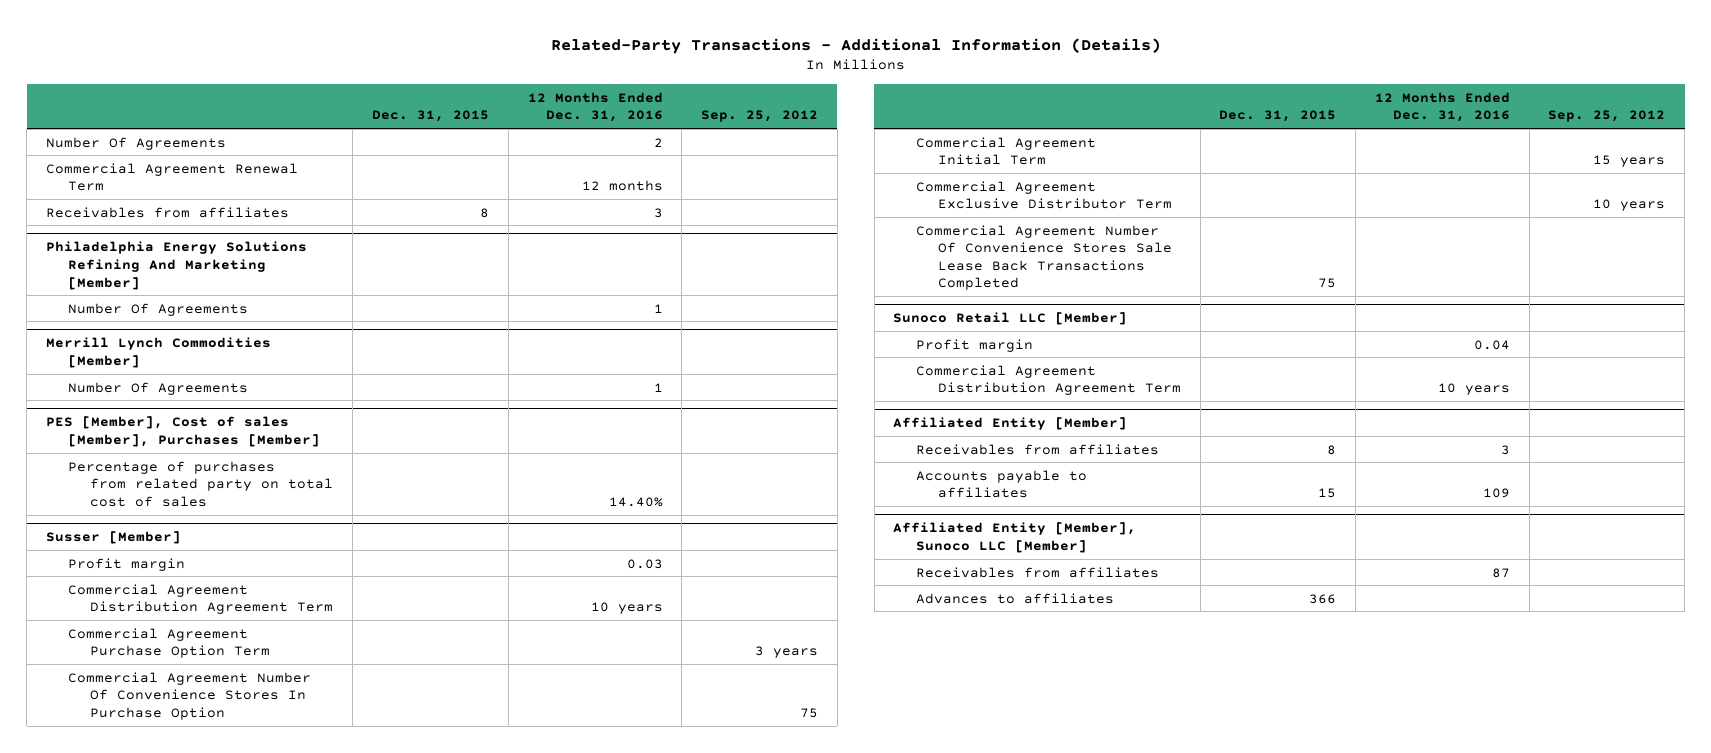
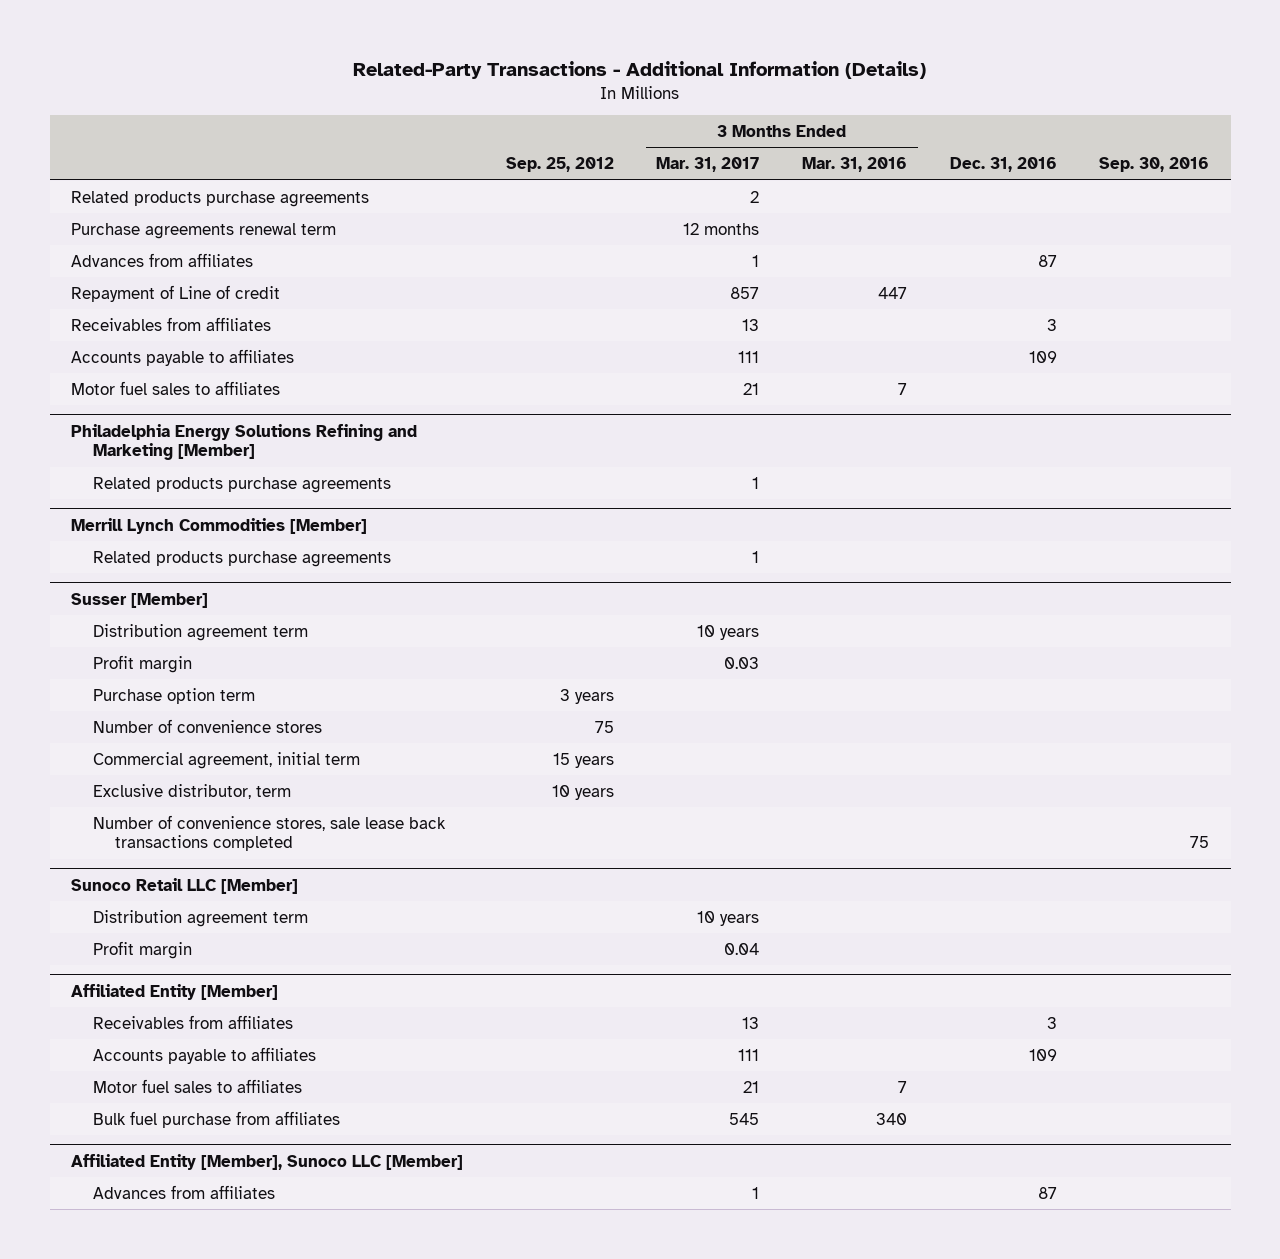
- | Dec. 31, 2015 | 12 Months Ended Dec. 31, 2016 | Sep. 25, 2012
+ | Sep. 25, 2012 | 3 Months Ended Mar. 31, 2017 | 3 Months Ended Mar. 31, 2016 | Dec. 31, 2016 | Sep. 30, 2016
- Number Of Agreements | | 2 |
- Commercial Agreement Renewal Term | | 12 months |
+ Related products purchase agreements | | 2 | | |
+ Purchase agreements renewal term | | 12 months | | |
+ Advances from affiliates | | 1 | | 87 |
+ Repayment of Line of credit | | 857 | 447 | |
- Philadelphia Energy Solutions Refining And Marketing [Member]
- Number Of Agreements | | 1 |
+ Accounts payable to affiliates | | 111 | | 109 |
+ Motor fuel sales to affiliates | | 21 | 7 | |
+ Philadelphia Energy Solutions Refining and Marketing [Member]
+ Related products purchase agreements | | 1 | | |
@ Merrill Lynch Commodities [Member]
- Number Of Agreements | | 1 |
- PES [Member], Cost of sales [Member], Purchases [Member]
- Percentage of purchases from related party on total cost of sales | | 14.40% |
@ Merrill Lynch Commodities [Member]
+ Related products purchase agreements | | 1 | | |
@ Susser [Member]
+ Distribution agreement term | | 10 years | | |
- Commercial Agreement Distribution Agreement Term | | 10 years |
- Commercial Agreement Purchase Option Term | | | 3 years
- Commercial Agreement Number Of Convenience Stores In Purchase Option | | | 75
- Commercial Agreement Initial Term | | | 15 years
- Commercial Agreement Exclusive Distributor Term | | | 10 years
- Commercial Agreement Number Of Convenience Stores Sale Lease Back Transactions Completed | 75 | |
+ Purchase option term | 3 years | | | |
+ Number of convenience stores | 75 | | | |
+ Commercial agreement, initial term | 15 years | | | |
+ Exclusive distributor, term | 10 years | | | |
+ Number of convenience stores, sale lease back transactions completed | | | | | 75
@ Sunoco Retail LLC [Member]
+ Distribution agreement term | | 10 years | | |
- Commercial Agreement Distribution Agreement Term | | 10 years |
@ Affiliated Entity [Member]
+ Motor fuel sales to affiliates | | 21 | 7 | |
+ Bulk fuel purchase from affiliates | | 545 | 340 | |
@ Affiliated Entity [Member], Sunoco LLC [Member]
- Receivables from affiliates | | 87 |
- Advances to affiliates | 366 | |
+ Advances from affiliates | | 1 | | 87 |

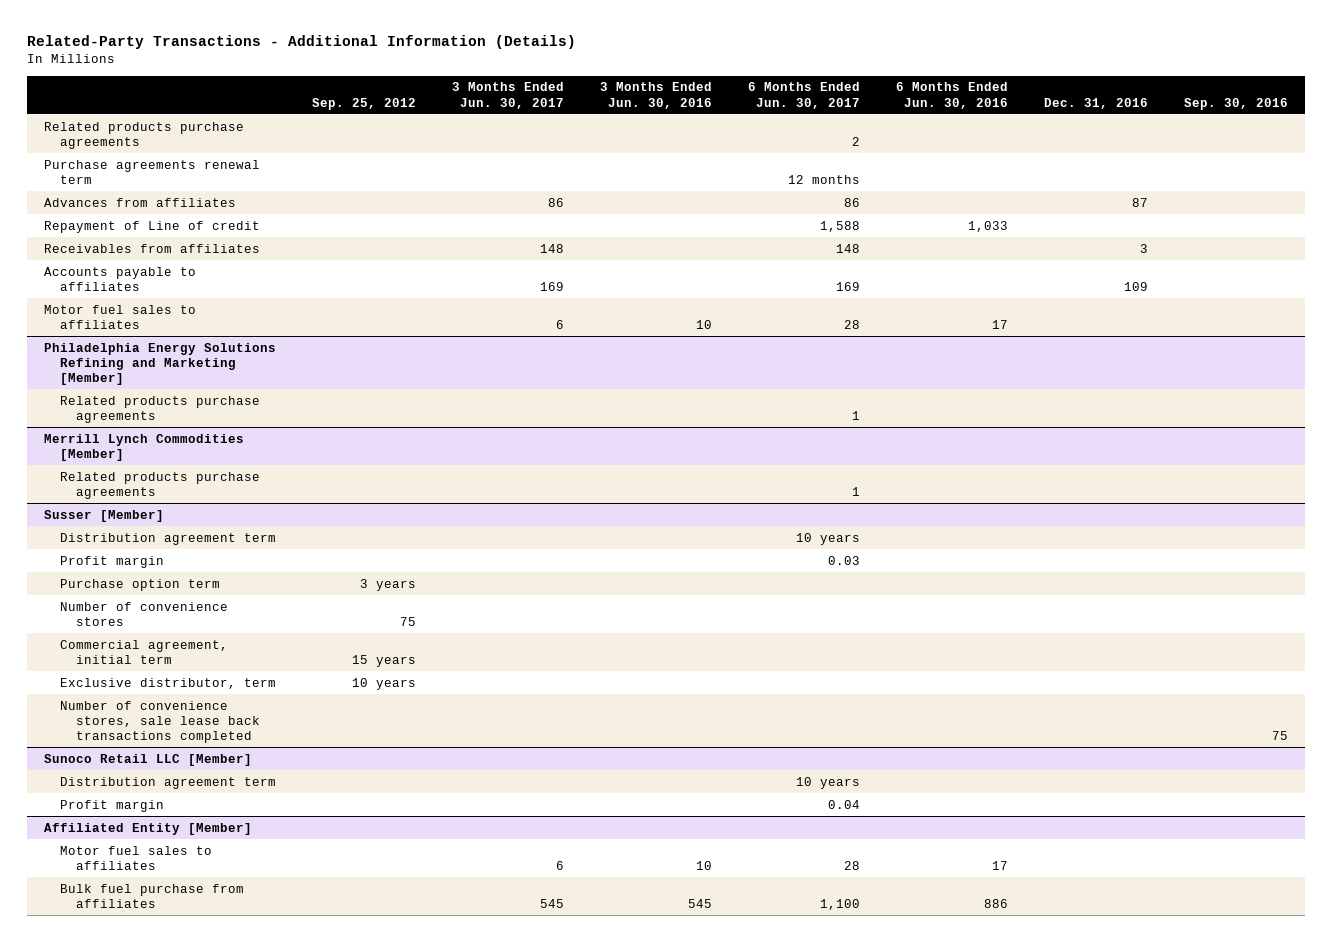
- | Sep. 25, 2012 | 3 Months Ended Mar. 31, 2017 | 3 Months Ended Mar. 31, 2016 | Dec. 31, 2016 | Sep. 30, 2016
+ | Sep. 25, 2012 | 3 Months Ended Jun. 30, 2017 | 3 Months Ended Jun. 30, 2016 | 6 Months Ended Jun. 30, 2017 | 6 Months Ended Jun. 30, 2016 | Dec. 31, 2016 | Sep. 30, 2016
@ Affiliated Entity [Member]
- Receivables from affiliates | | 13 | | 3 |
- Accounts payable to affiliates | | 111 | | 109 |
- Affiliated Entity [Member], Sunoco LLC [Member]
- Advances from affiliates | | 1 | | 87 |

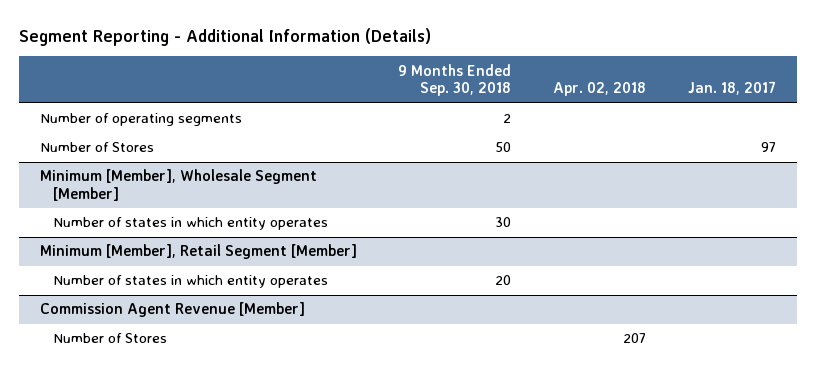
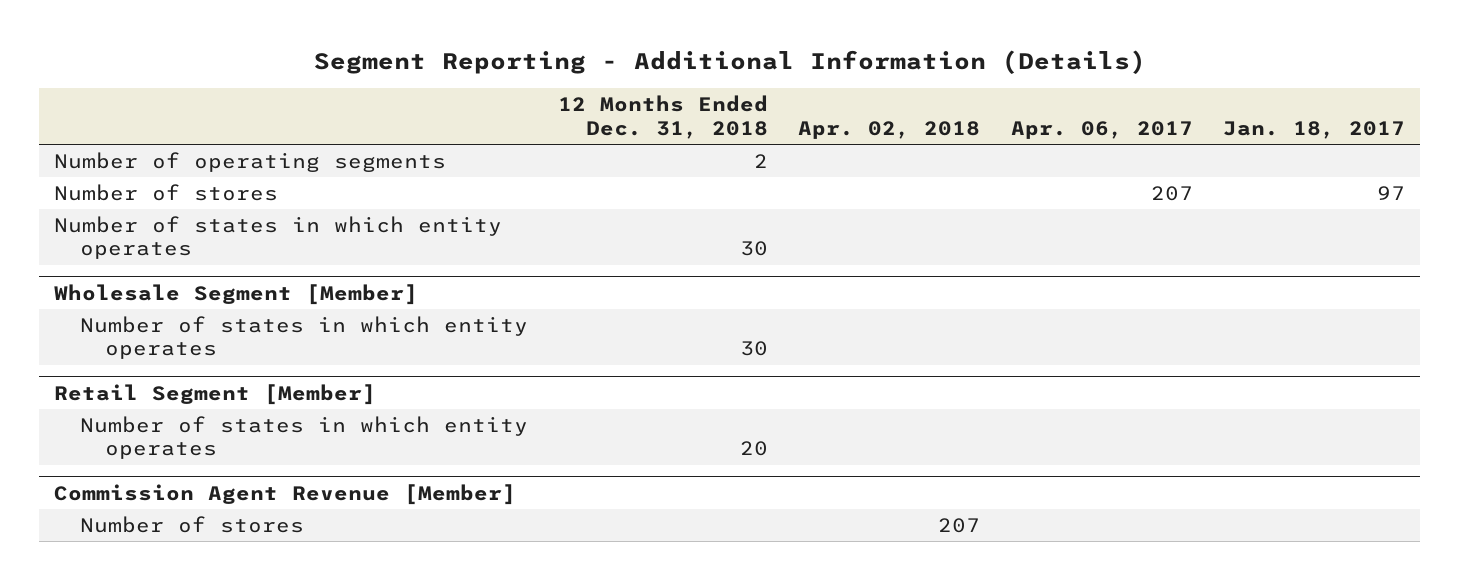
- | 9 Months Ended Sep. 30, 2018 | Apr. 02, 2018 | Jan. 18, 2017
+ | 12 Months Ended Dec. 31, 2018 | Apr. 02, 2018 | Apr. 06, 2017 | Jan. 18, 2017
- Number of Stores | 50 | | 97
- Minimum [Member], Wholesale Segment [Member]
+ Number of stores | | | 207 | 97
+ Number of states in which entity operates | 30 | | |
+ Wholesale Segment [Member]
- Minimum [Member], Retail Segment [Member]
+ Retail Segment [Member]
@ Commission Agent Revenue [Member]
- Number of Stores | | 207 |
+ Number of stores | | 207 | |

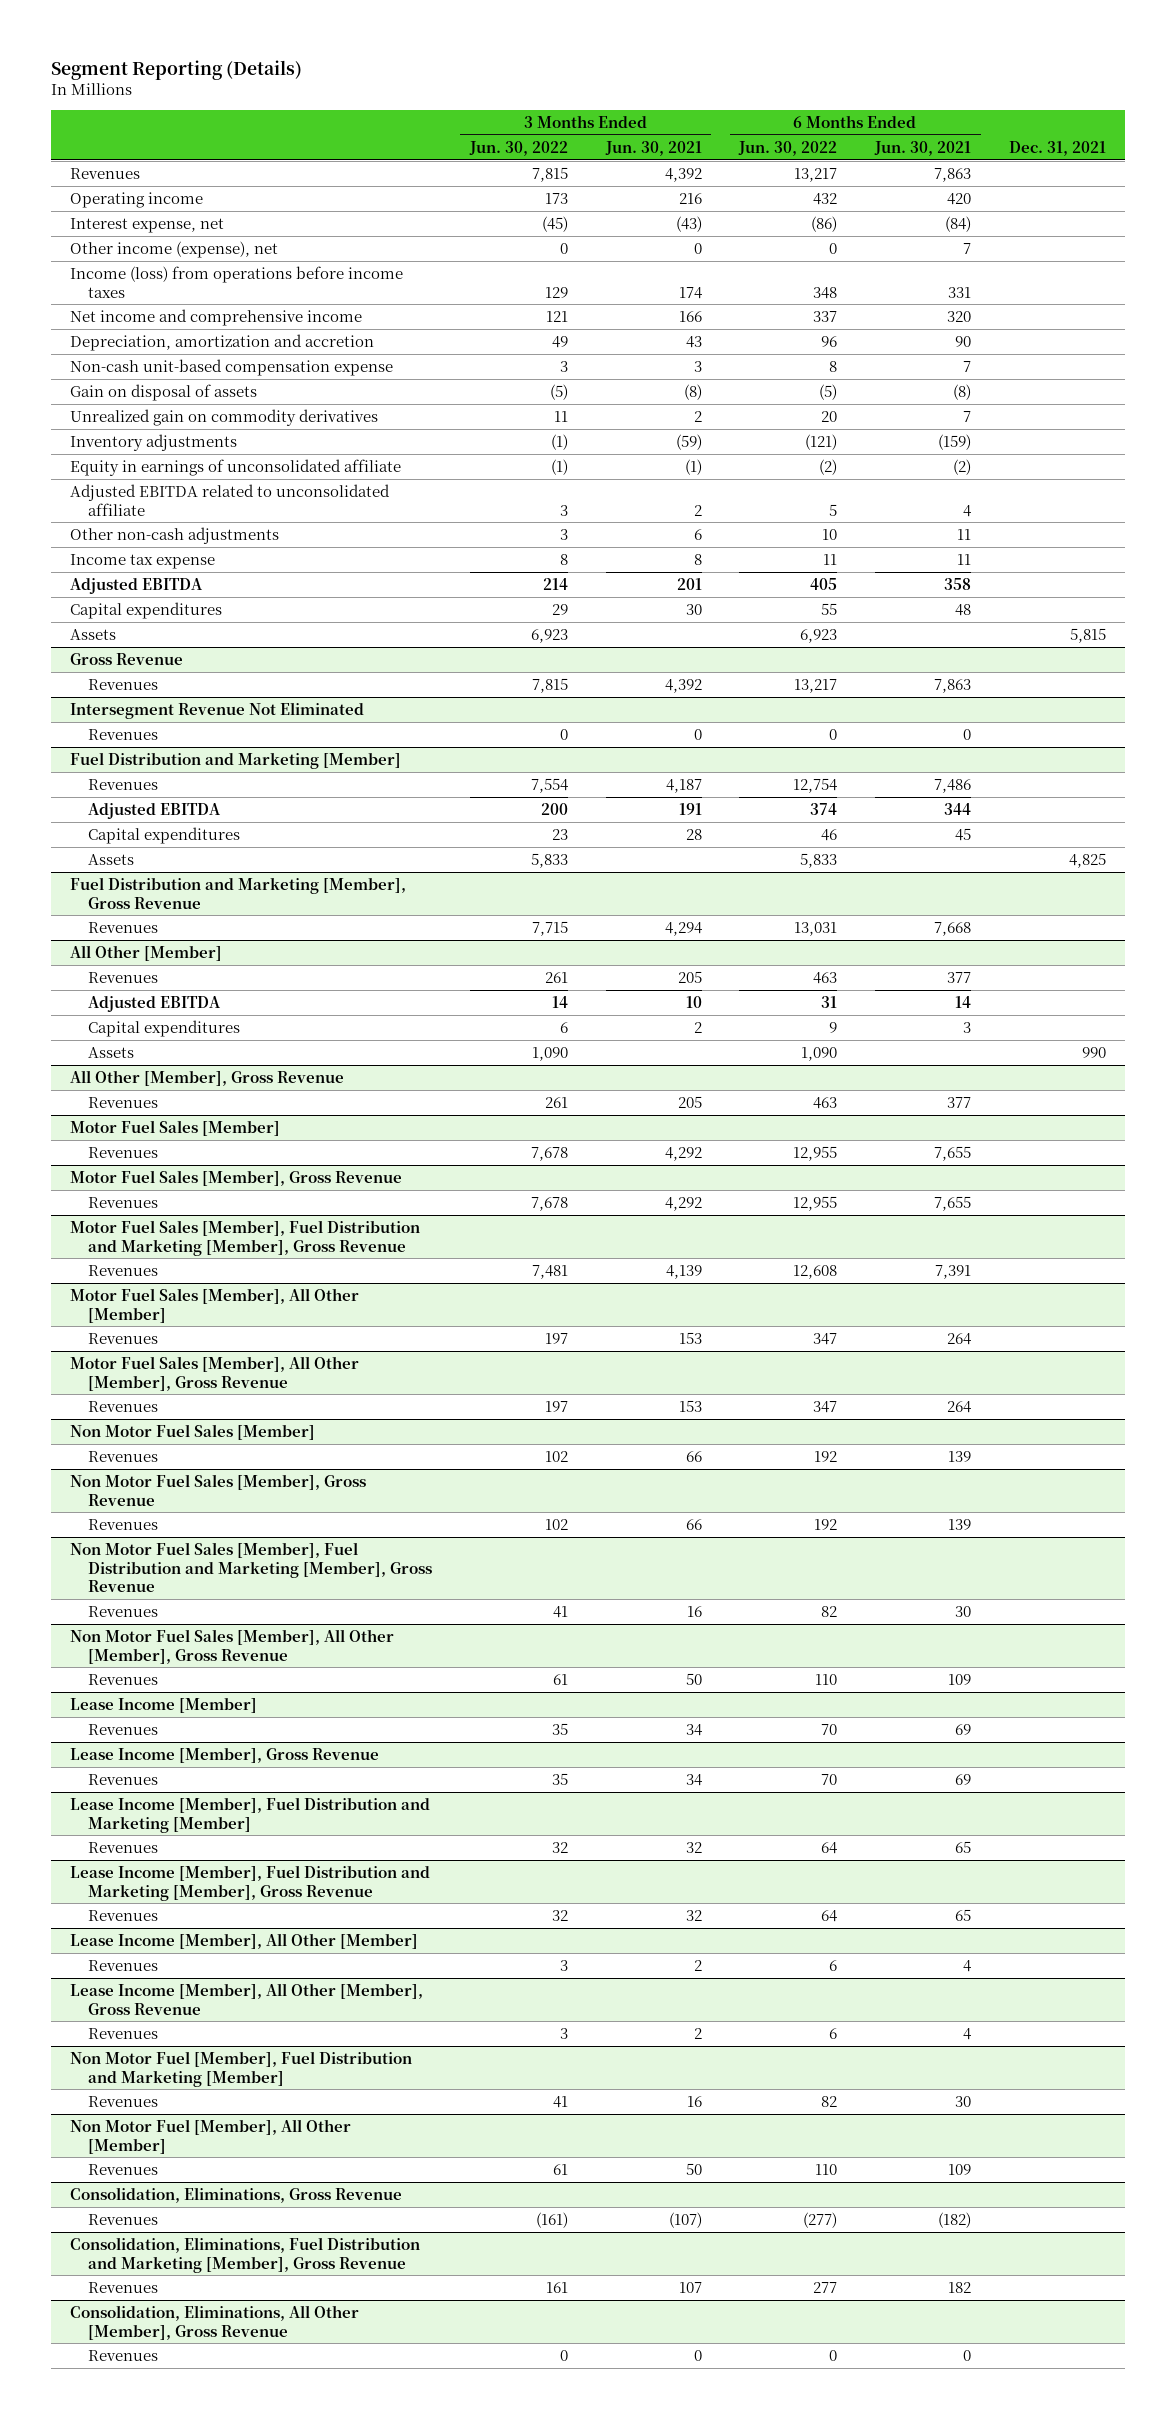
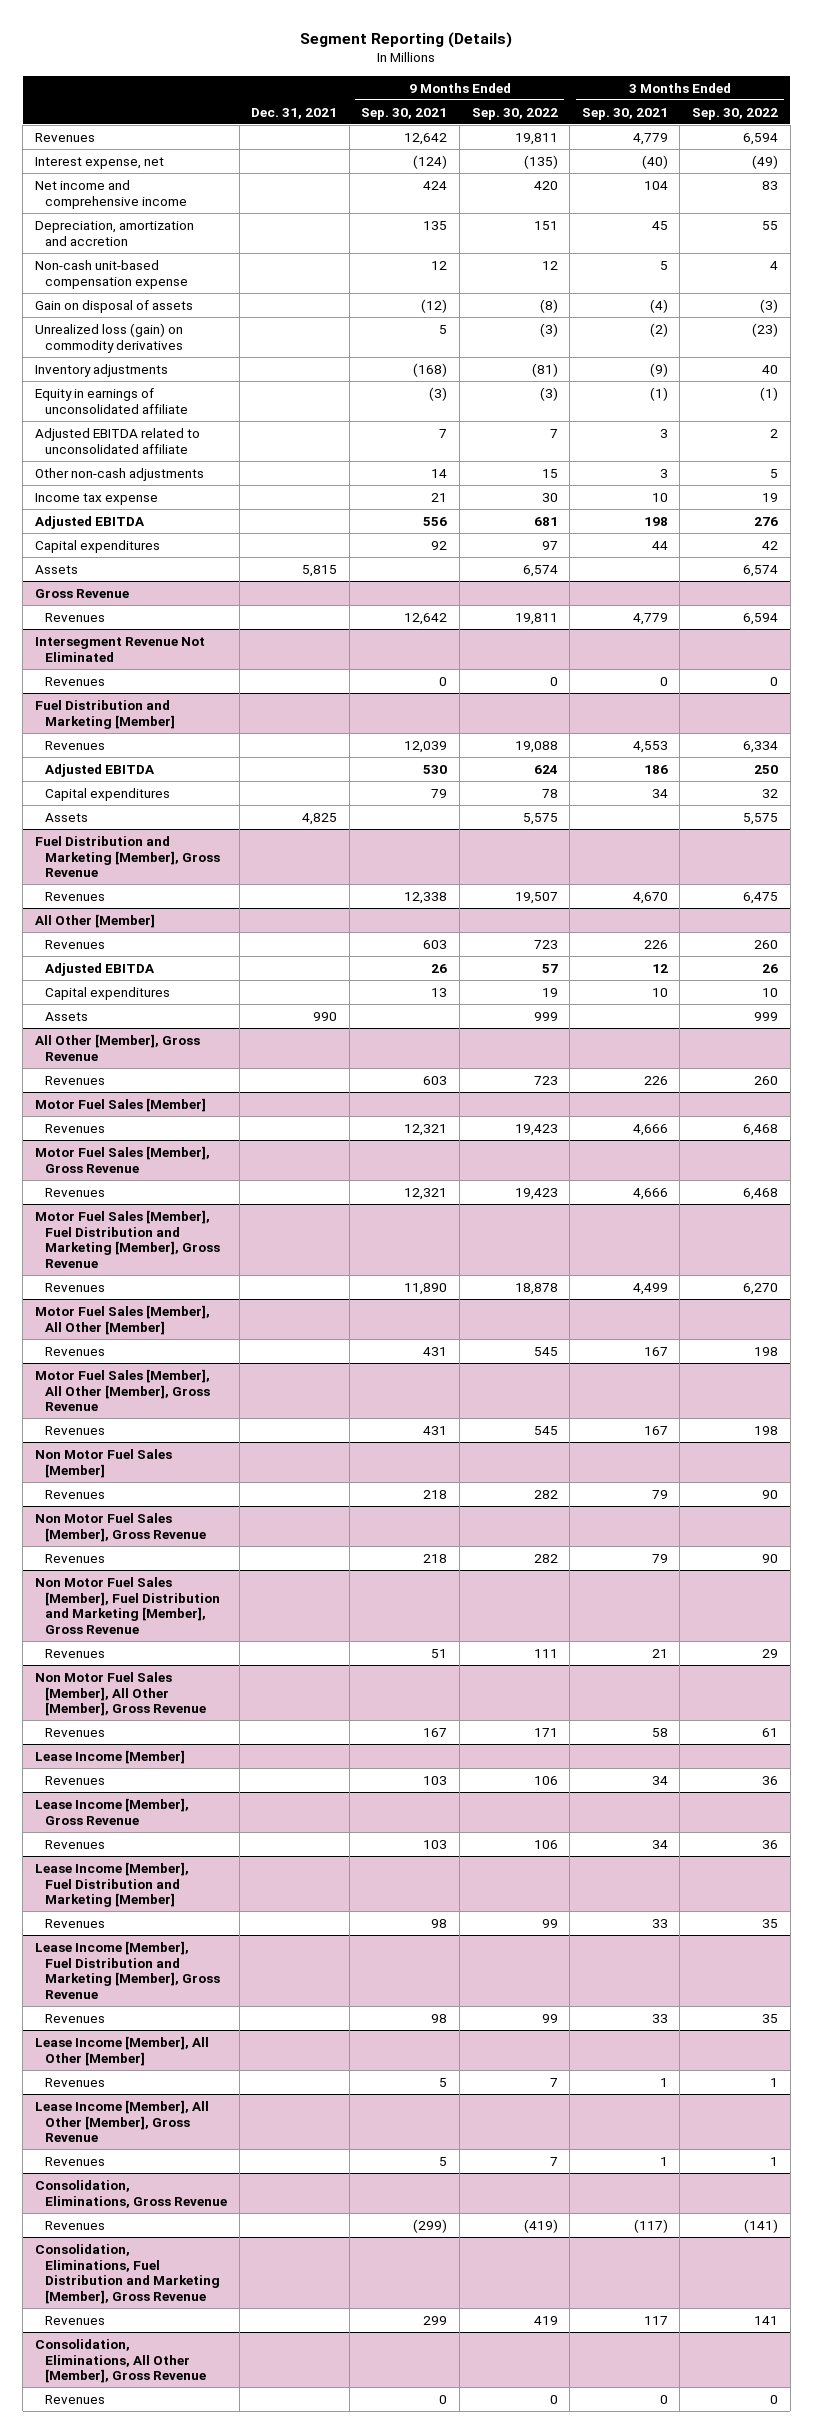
- | 3 Months Ended Jun. 30, 2022 | 3 Months Ended Jun. 30, 2021 | 6 Months Ended Jun. 30, 2022 | 6 Months Ended Jun. 30, 2021 | Dec. 31, 2021
+ | Dec. 31, 2021 | 9 Months Ended Sep. 30, 2021 | 9 Months Ended Sep. 30, 2022 | 3 Months Ended Sep. 30, 2021 | 3 Months Ended Sep. 30, 2022
- Operating income | 173 | 216 | 432 | 420 |
- Other income (expense), net | 0 | 0 | 0 | 7 |
- Income (loss) from operations before income taxes | 129 | 174 | 348 | 331 |
- Unrealized gain on commodity derivatives | 11 | 2 | 20 | 7 |
+ Unrealized loss (gain) on commodity derivatives | | 5 | (3) | (2) | (23)
- Non Motor Fuel [Member], Fuel Distribution and Marketing [Member]
- Revenues | 41 | 16 | 82 | 30 |
- Non Motor Fuel [Member], All Other [Member]
- Revenues | 61 | 50 | 110 | 109 |

